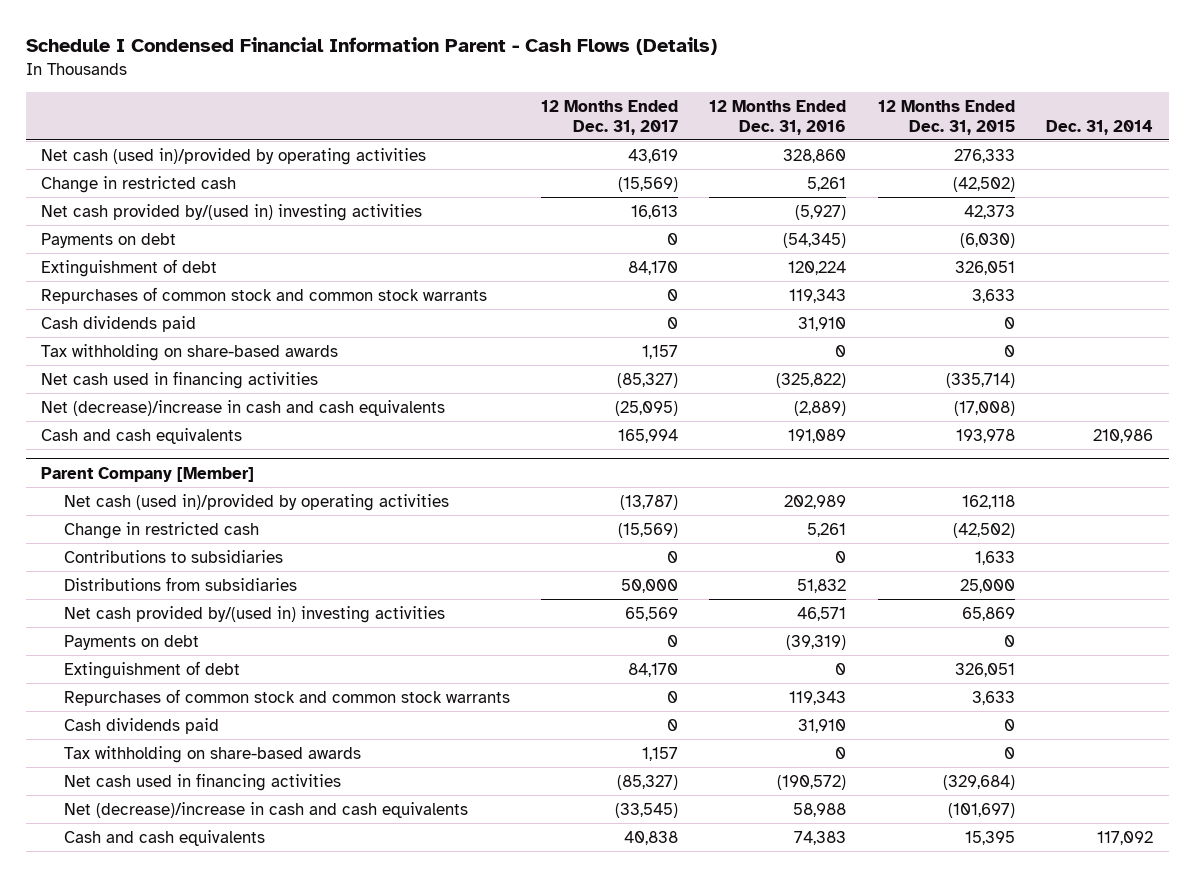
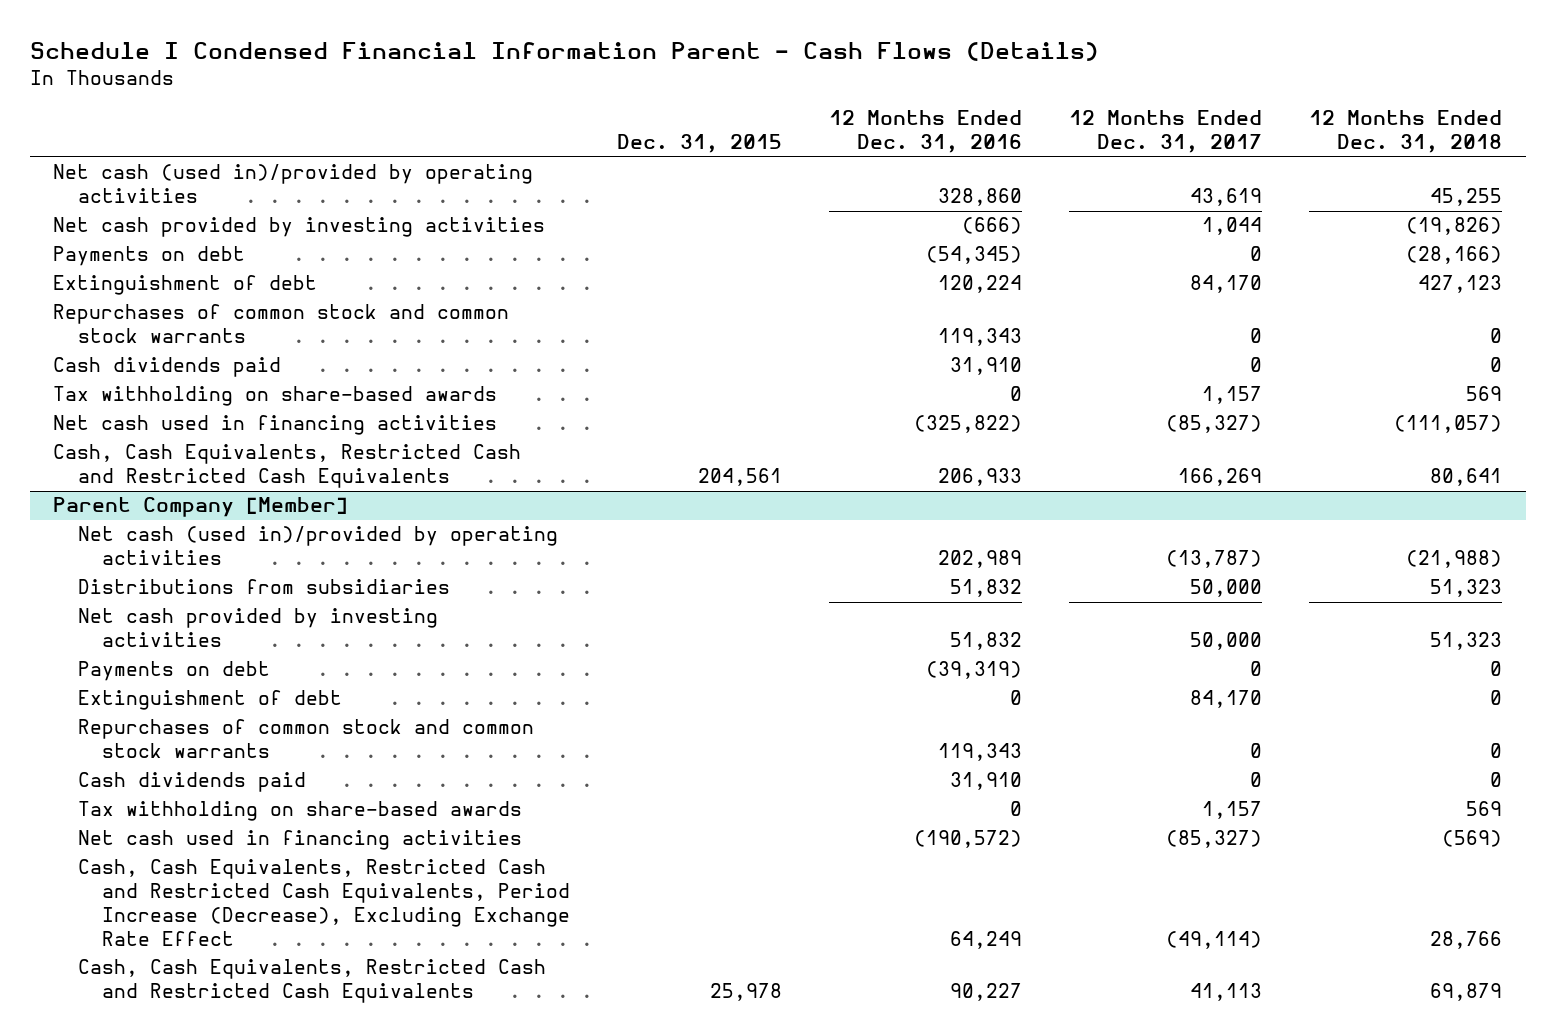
- | 12 Months Ended Dec. 31, 2017 | 12 Months Ended Dec. 31, 2016 | 12 Months Ended Dec. 31, 2015 | Dec. 31, 2014
+ | Dec. 31, 2015 | 12 Months Ended Dec. 31, 2016 | 12 Months Ended Dec. 31, 2017 | 12 Months Ended Dec. 31, 2018
- Change in restricted cash | (15,569) | 5,261 | (42,502) |
- Net cash provided by/(used in) investing activities | 16,613 | (5,927) | 42,373 |
+ Net cash provided by investing activities | | (666) | 1,044 | (19,826)
- Net (decrease)/increase in cash and cash equivalents | (25,095) | (2,889) | (17,008) |
- Cash and cash equivalents | 165,994 | 191,089 | 193,978 | 210,986
+ Cash, Cash Equivalents, Restricted Cash and Restricted Cash Equivalents | 204,561 | 206,933 | 166,269 | 80,641
@ Parent Company [Member]
- Change in restricted cash | (15,569) | 5,261 | (42,502) |
- Contributions to subsidiaries | 0 | 0 | 1,633 |
- Net cash provided by/(used in) investing activities | 65,569 | 46,571 | 65,869 |
+ Net cash provided by investing activities | | 51,832 | 50,000 | 51,323
- Net (decrease)/increase in cash and cash equivalents | (33,545) | 58,988 | (101,697) |
- Cash and cash equivalents | 40,838 | 74,383 | 15,395 | 117,092
+ Cash, Cash Equivalents, Restricted Cash and Restricted Cash Equivalents, Period Increase (Decrease), Excluding Exchange Rate Effect | | 64,249 | (49,114) | 28,766
+ Cash, Cash Equivalents, Restricted Cash and Restricted Cash Equivalents | 25,978 | 90,227 | 41,113 | 69,879

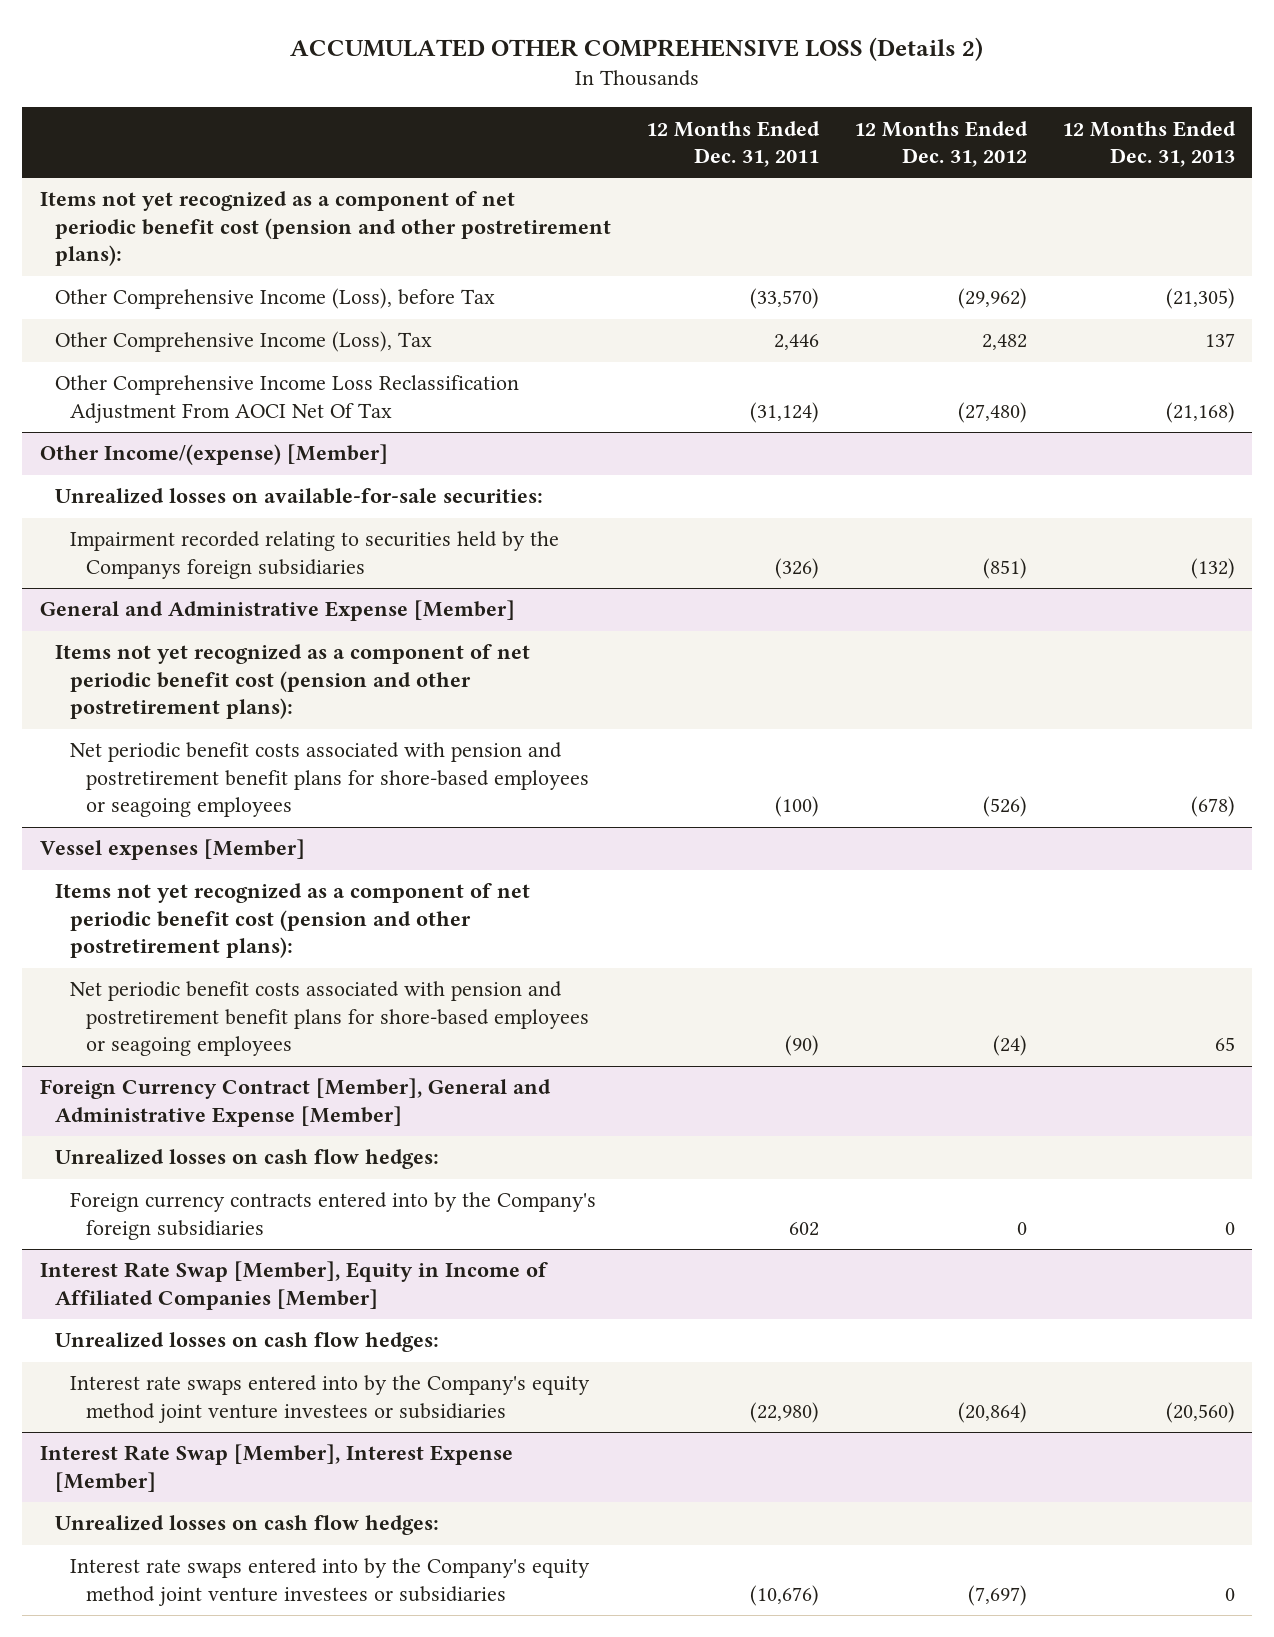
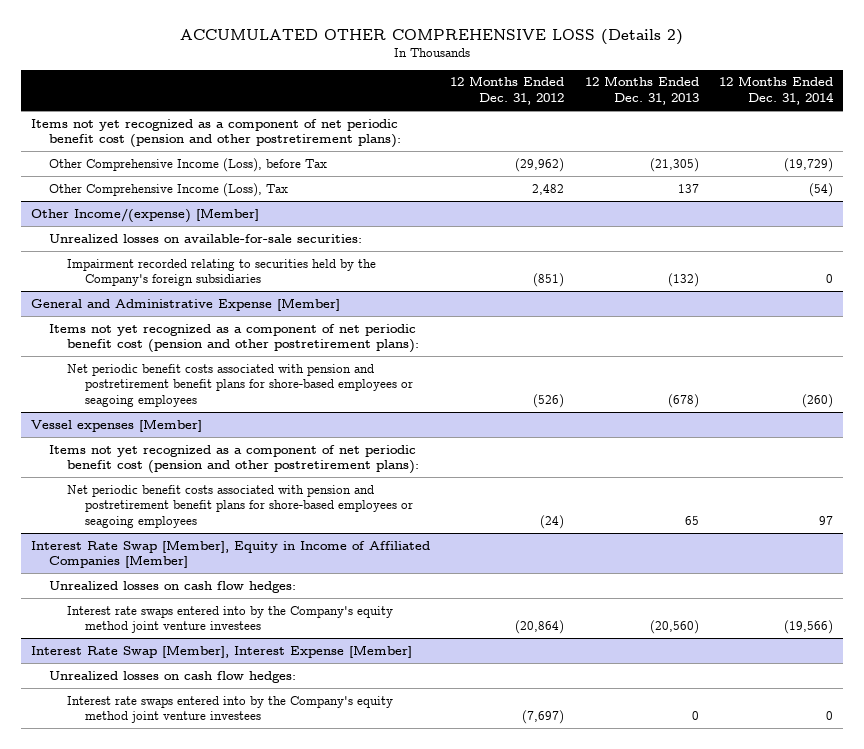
- | 12 Months Ended Dec. 31, 2011 | 12 Months Ended Dec. 31, 2012 | 12 Months Ended Dec. 31, 2013
+ | 12 Months Ended Dec. 31, 2012 | 12 Months Ended Dec. 31, 2013 | 12 Months Ended Dec. 31, 2014
- Other Comprehensive Income Loss Reclassification Adjustment From AOCI Net Of Tax | (31,124) | (27,480) | (21,168)
@ Other Income/(expense) [Member]
- Impairment recorded relating to securities held by the Companys foreign subsidiaries | (326) | (851) | (132)
+ Impairment recorded relating to securities held by the Company's foreign subsidiaries | (851) | (132) | 0
- Foreign Currency Contract [Member], General and Administrative Expense [Member]
- Unrealized losses on cash flow hedges:
- Foreign currency contracts entered into by the Company's foreign subsidiaries | 602 | 0 | 0
@ Interest Rate Swap [Member], Equity in Income of Affiliated Companies [Member]
- Interest rate swaps entered into by the Company's equity method joint venture investees or subsidiaries | (22,980) | (20,864) | (20,560)
+ Interest rate swaps entered into by the Company's equity method joint venture investees | (20,864) | (20,560) | (19,566)
@ Interest Rate Swap [Member], Interest Expense [Member]
- Interest rate swaps entered into by the Company's equity method joint venture investees or subsidiaries | (10,676) | (7,697) | 0
+ Interest rate swaps entered into by the Company's equity method joint venture investees | (7,697) | 0 | 0

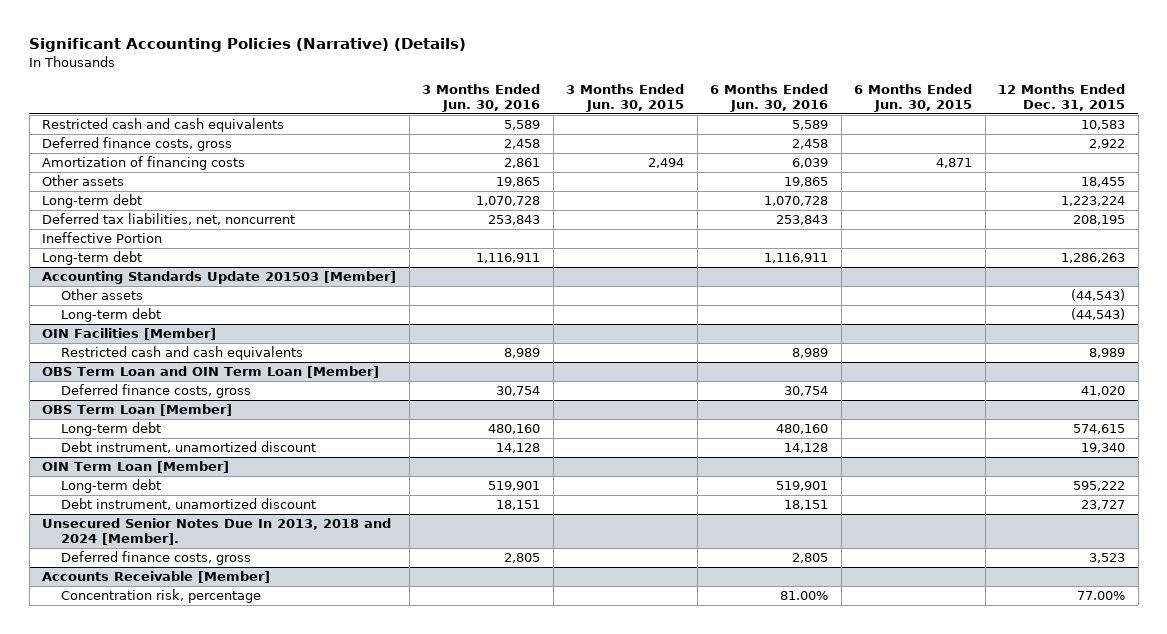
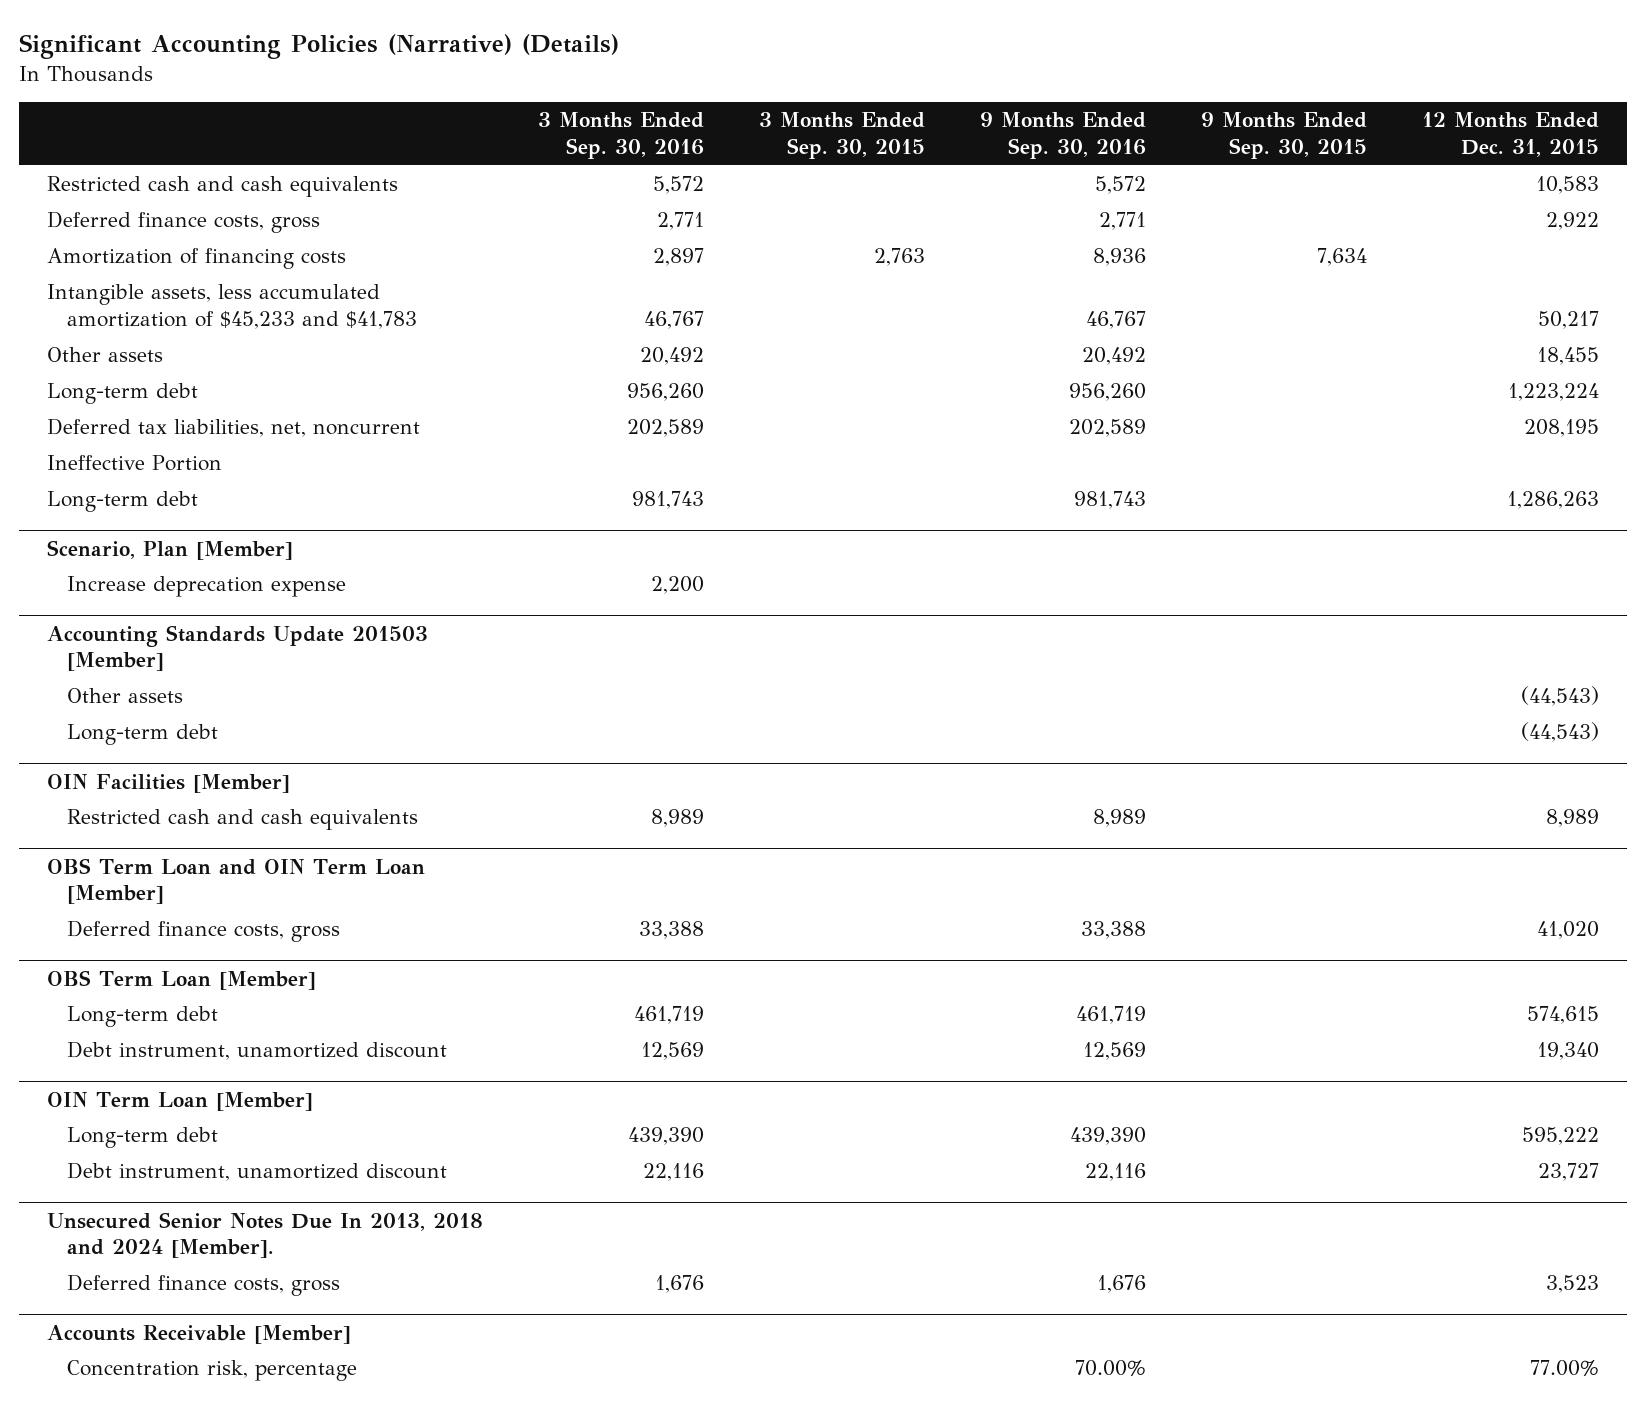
- | 3 Months Ended Jun. 30, 2016 | 3 Months Ended Jun. 30, 2015 | 6 Months Ended Jun. 30, 2016 | 6 Months Ended Jun. 30, 2015 | 12 Months Ended Dec. 31, 2015
+ | 3 Months Ended Sep. 30, 2016 | 3 Months Ended Sep. 30, 2015 | 9 Months Ended Sep. 30, 2016 | 9 Months Ended Sep. 30, 2015 | 12 Months Ended Dec. 31, 2015
+ Intangible assets, less accumulated amortization of $45,233 and $41,783 | 46,767 | | 46,767 | | 50,217
+ Scenario, Plan [Member]
+ Increase deprecation expense | 2,200 | | | |

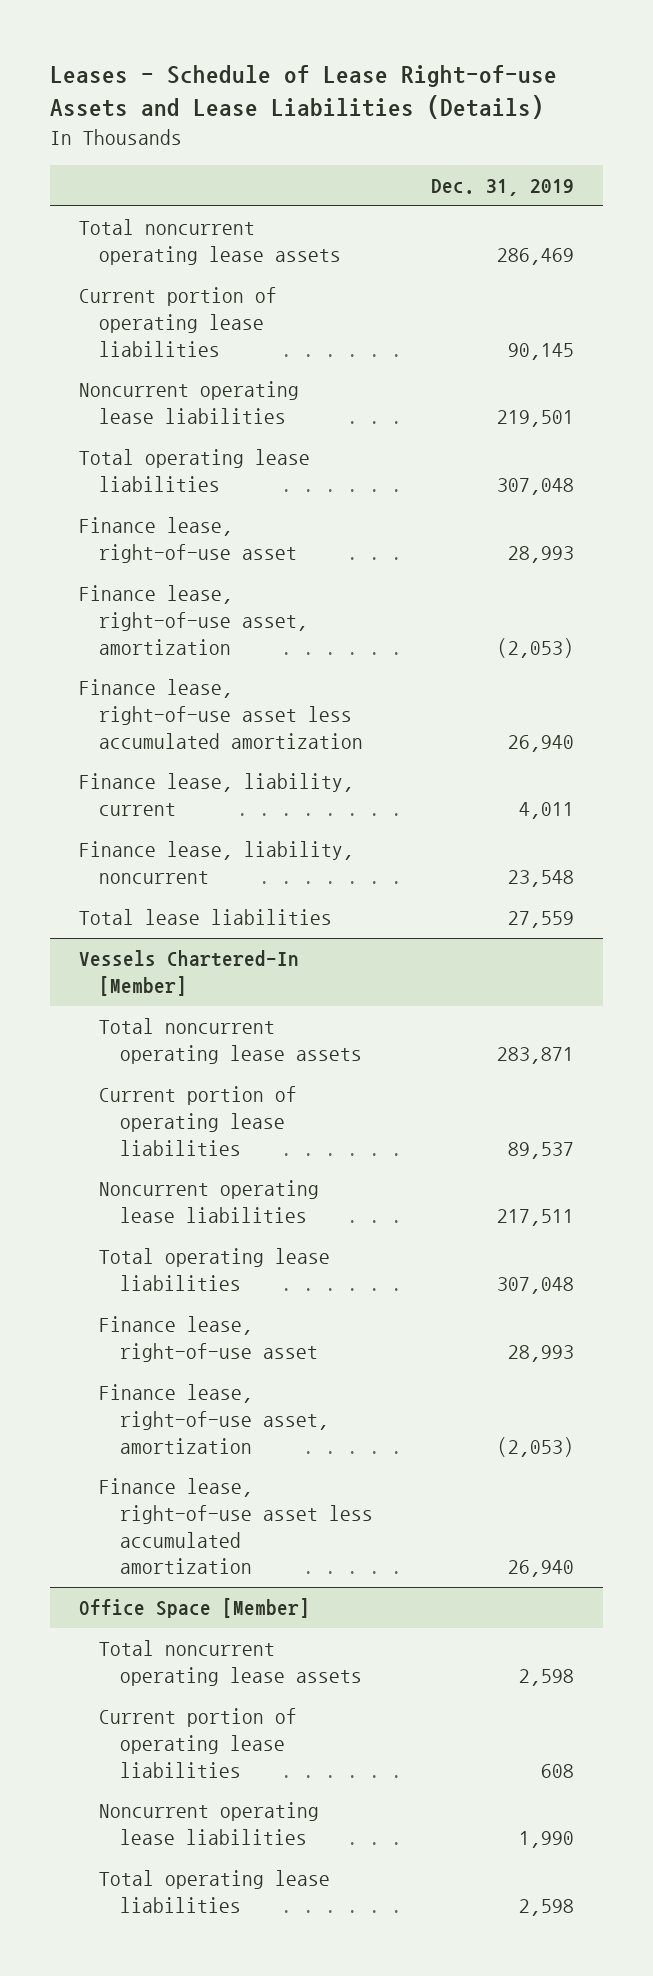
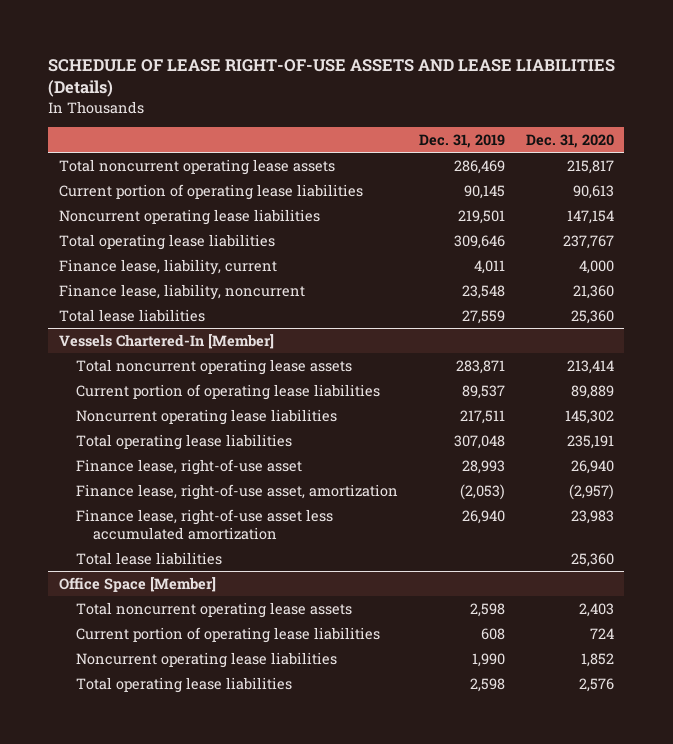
- Leases - Schedule of Lease Right-of-use Assets and Lease Liabilities (Details)
+ SCHEDULE OF LEASE RIGHT-OF-USE ASSETS AND LEASE LIABILITIES (Details)
- | Dec. 31, 2019
+ | Dec. 31, 2019 | Dec. 31, 2020
- Total operating lease liabilities | 307,048
- Finance lease, right-of-use asset | 28,993
- Finance lease, right-of-use asset, amortization | (2,053)
- Finance lease, right-of-use asset less accumulated amortization | 26,940
+ Total operating lease liabilities | 309,646 | 237,767
@ Vessels Chartered-In [Member]
+ Total lease liabilities | | 25,360

